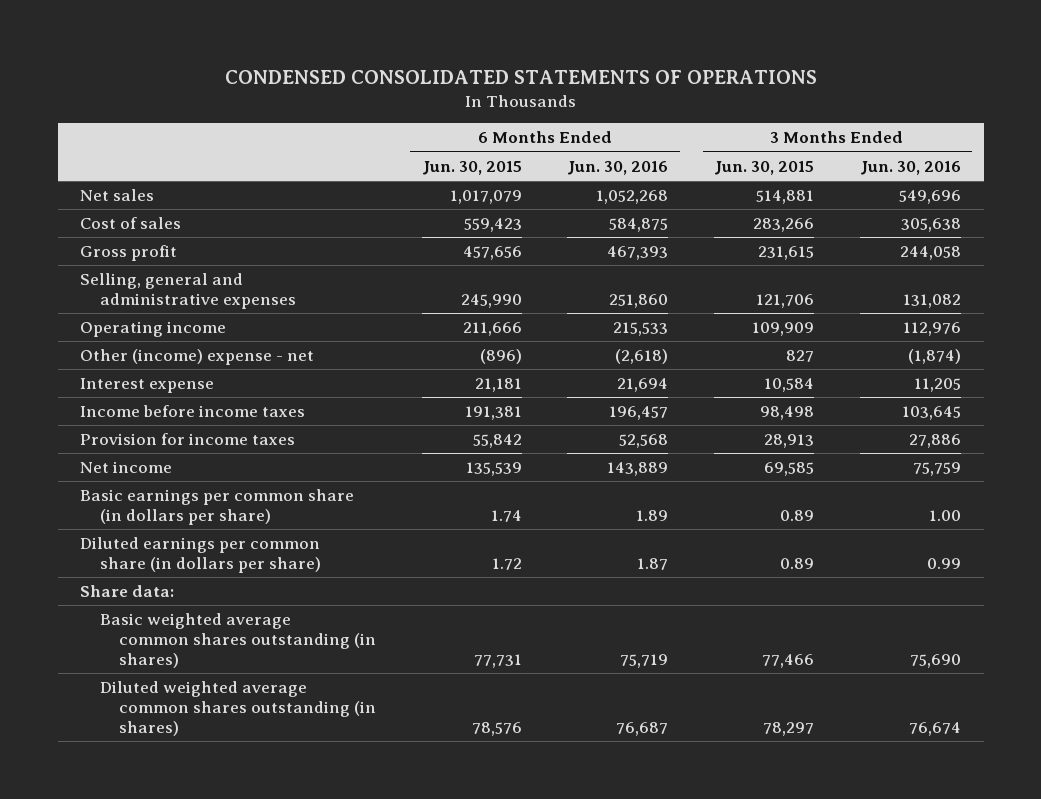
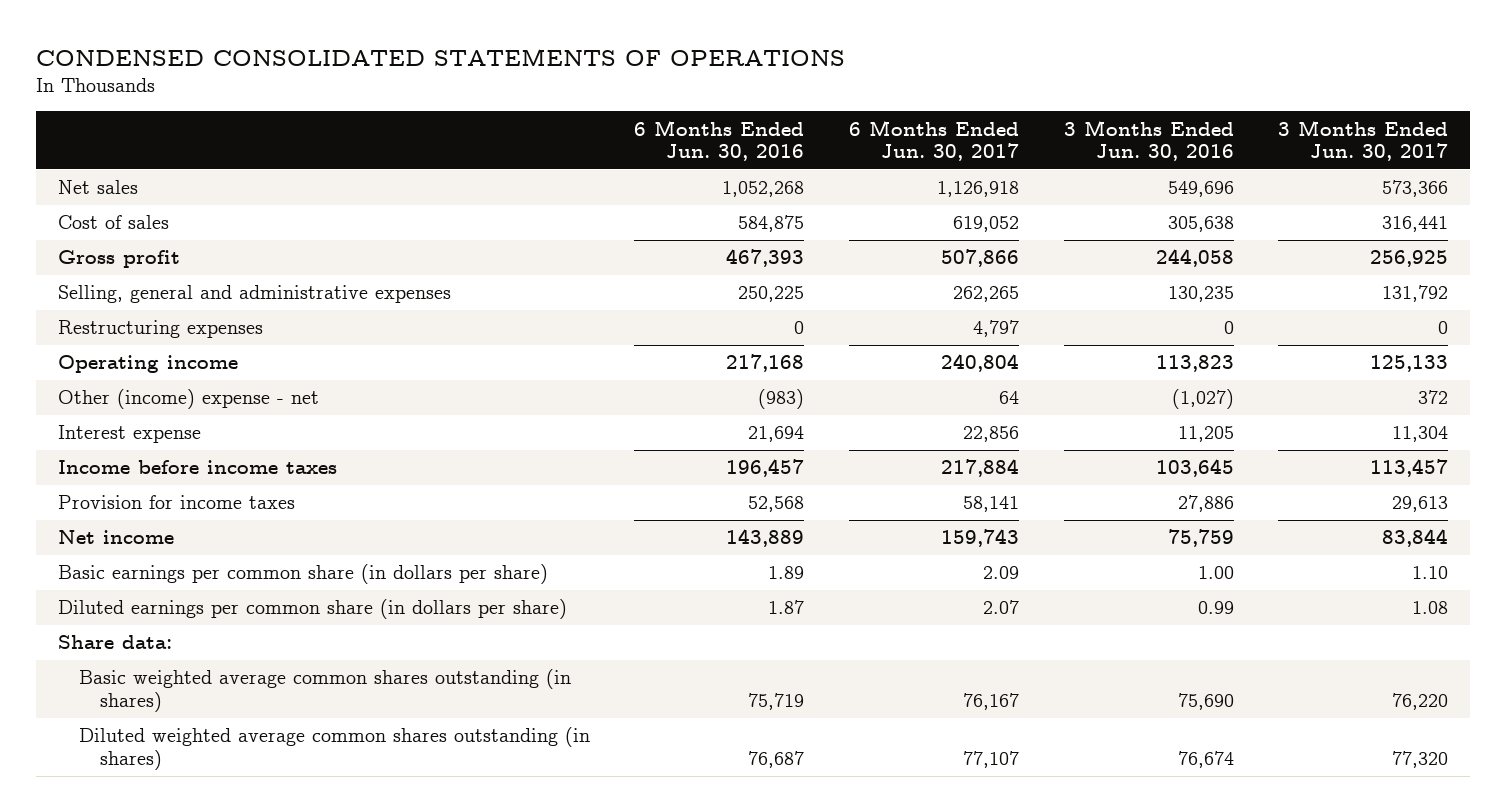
- | 6 Months Ended Jun. 30, 2015 | 6 Months Ended Jun. 30, 2016 | 3 Months Ended Jun. 30, 2015 | 3 Months Ended Jun. 30, 2016
+ | 6 Months Ended Jun. 30, 2016 | 6 Months Ended Jun. 30, 2017 | 3 Months Ended Jun. 30, 2016 | 3 Months Ended Jun. 30, 2017
- Selling, general and administrative expenses | 245,990 | 251,860 | 121,706 | 131,082
- Operating income | 211,666 | 215,533 | 109,909 | 112,976
- Other (income) expense - net | (896) | (2,618) | 827 | (1,874)
+ Selling, general and administrative expenses | 250,225 | 262,265 | 130,235 | 131,792
+ Restructuring expenses | 0 | 4,797 | 0 | 0
+ Operating income | 217,168 | 240,804 | 113,823 | 125,133
+ Other (income) expense - net | (983) | 64 | (1,027) | 372

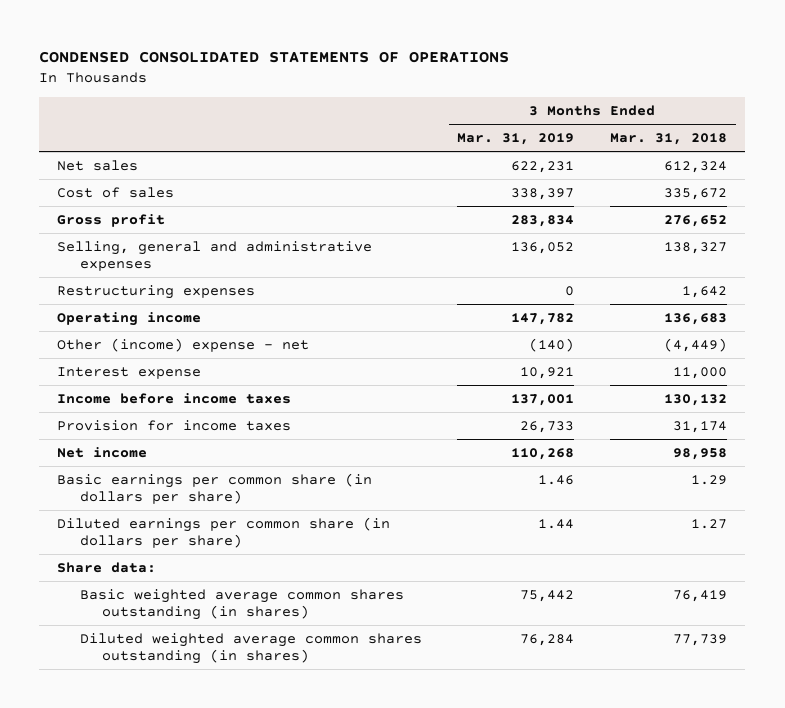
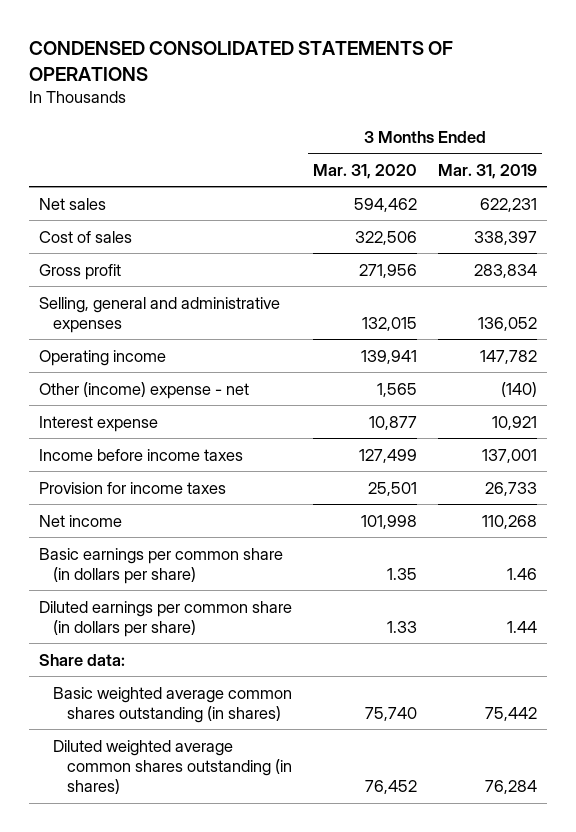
- | 3 Months Ended Mar. 31, 2019 | 3 Months Ended Mar. 31, 2018
+ | 3 Months Ended Mar. 31, 2020 | 3 Months Ended Mar. 31, 2019
- Restructuring expenses | 0 | 1,642

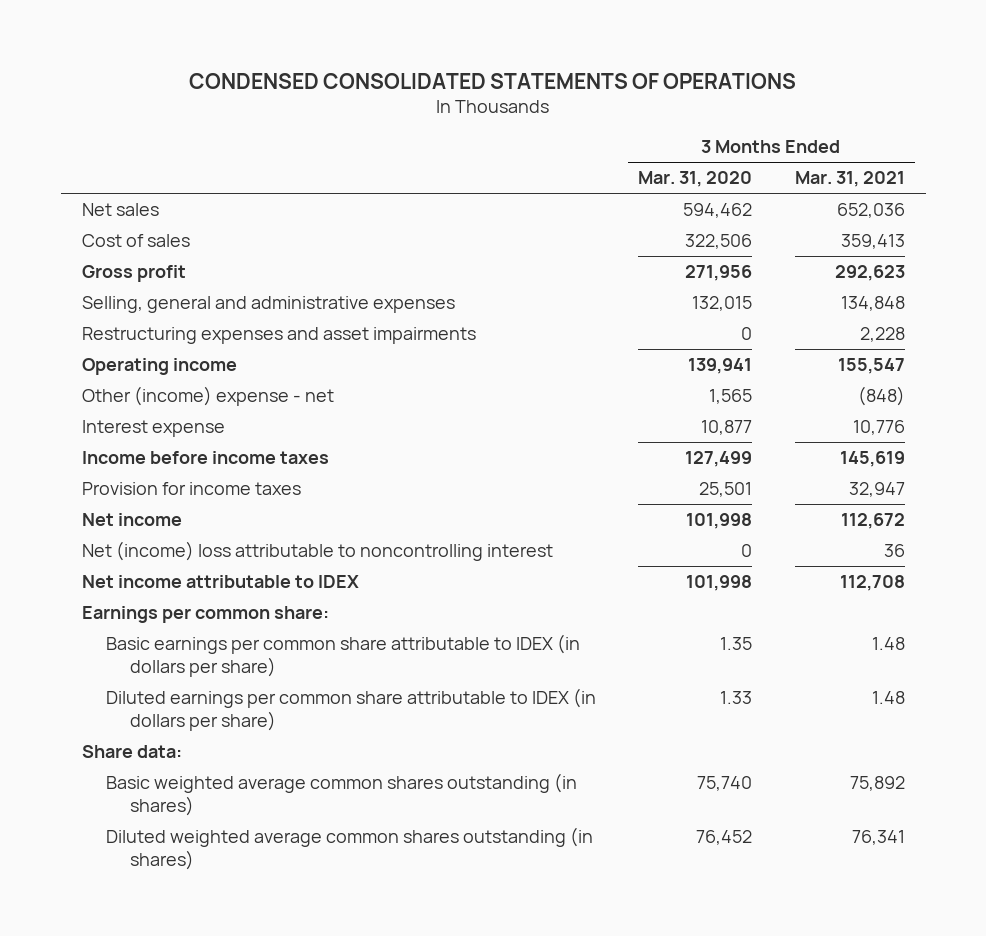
- | 3 Months Ended Mar. 31, 2020 | 3 Months Ended Mar. 31, 2019
+ | 3 Months Ended Mar. 31, 2020 | 3 Months Ended Mar. 31, 2021
+ Restructuring expenses and asset impairments | 0 | 2,228
- Basic earnings per common share (in dollars per share) | 1.35 | 1.46
- Diluted earnings per common share (in dollars per share) | 1.33 | 1.44
+ Net (income) loss attributable to noncontrolling interest | 0 | 36
+ Net income attributable to IDEX | 101,998 | 112,708
+ Earnings per common share:
+ Basic earnings per common share attributable to IDEX (in dollars per share) | 1.35 | 1.48
+ Diluted earnings per common share attributable to IDEX (in dollars per share) | 1.33 | 1.48

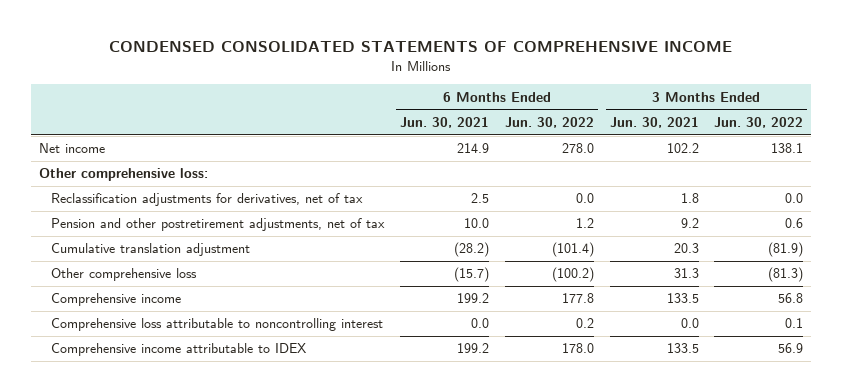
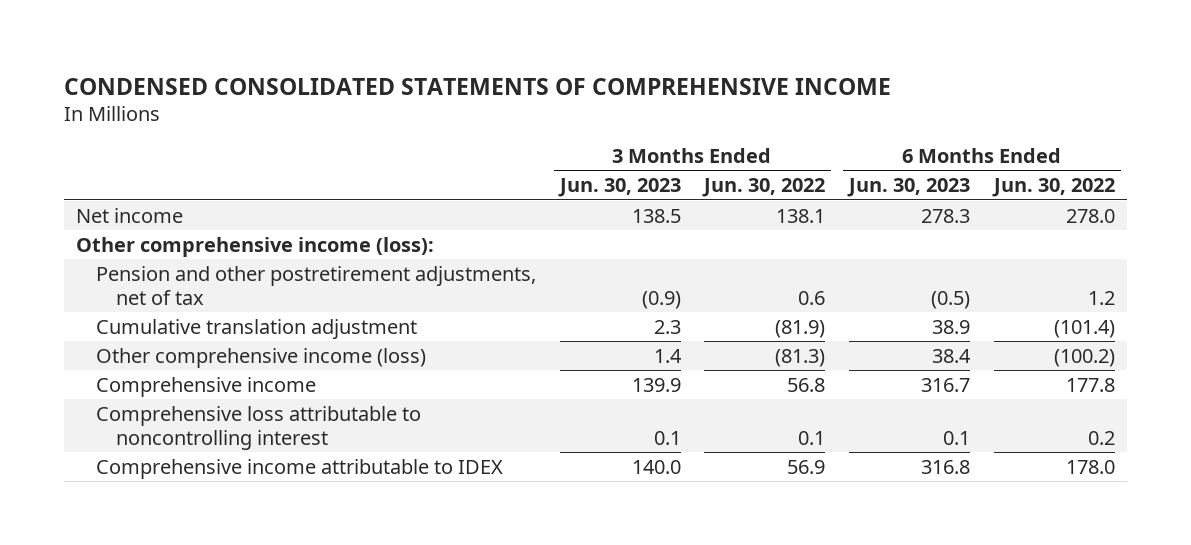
- | 6 Months Ended Jun. 30, 2021 | 6 Months Ended Jun. 30, 2022 | 3 Months Ended Jun. 30, 2021 | 3 Months Ended Jun. 30, 2022
+ | 3 Months Ended Jun. 30, 2023 | 3 Months Ended Jun. 30, 2022 | 6 Months Ended Jun. 30, 2023 | 6 Months Ended Jun. 30, 2022
- Other comprehensive loss:
- Reclassification adjustments for derivatives, net of tax | 2.5 | 0.0 | 1.8 | 0.0
+ Other comprehensive income (loss):
- Other comprehensive loss | (15.7) | (100.2) | 31.3 | (81.3)
+ Other comprehensive income (loss) | 1.4 | (81.3) | 38.4 | (100.2)

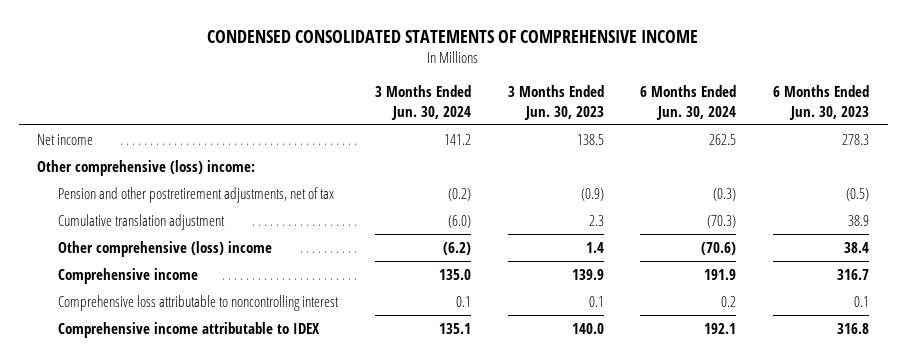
- | 3 Months Ended Jun. 30, 2023 | 3 Months Ended Jun. 30, 2022 | 6 Months Ended Jun. 30, 2023 | 6 Months Ended Jun. 30, 2022
+ | 3 Months Ended Jun. 30, 2024 | 3 Months Ended Jun. 30, 2023 | 6 Months Ended Jun. 30, 2024 | 6 Months Ended Jun. 30, 2023
- Other comprehensive income (loss):
+ Other comprehensive (loss) income:
- Other comprehensive income (loss) | 1.4 | (81.3) | 38.4 | (100.2)
+ Other comprehensive (loss) income | (6.2) | 1.4 | (70.6) | 38.4

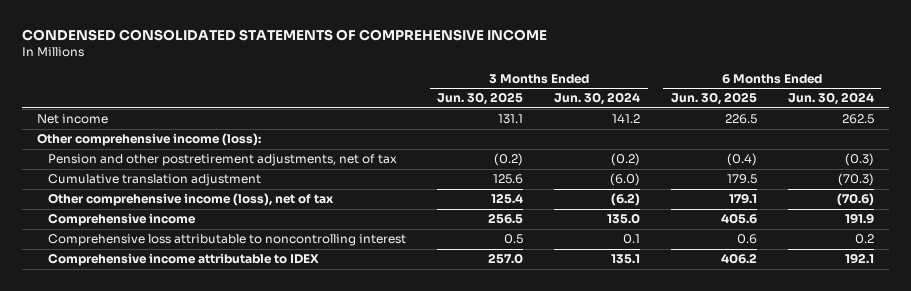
- | 3 Months Ended Jun. 30, 2024 | 3 Months Ended Jun. 30, 2023 | 6 Months Ended Jun. 30, 2024 | 6 Months Ended Jun. 30, 2023
+ | 3 Months Ended Jun. 30, 2025 | 3 Months Ended Jun. 30, 2024 | 6 Months Ended Jun. 30, 2025 | 6 Months Ended Jun. 30, 2024
- Other comprehensive (loss) income:
+ Other comprehensive income (loss):
- Other comprehensive (loss) income | (6.2) | 1.4 | (70.6) | 38.4
+ Other comprehensive income (loss), net of tax | 125.4 | (6.2) | 179.1 | (70.6)

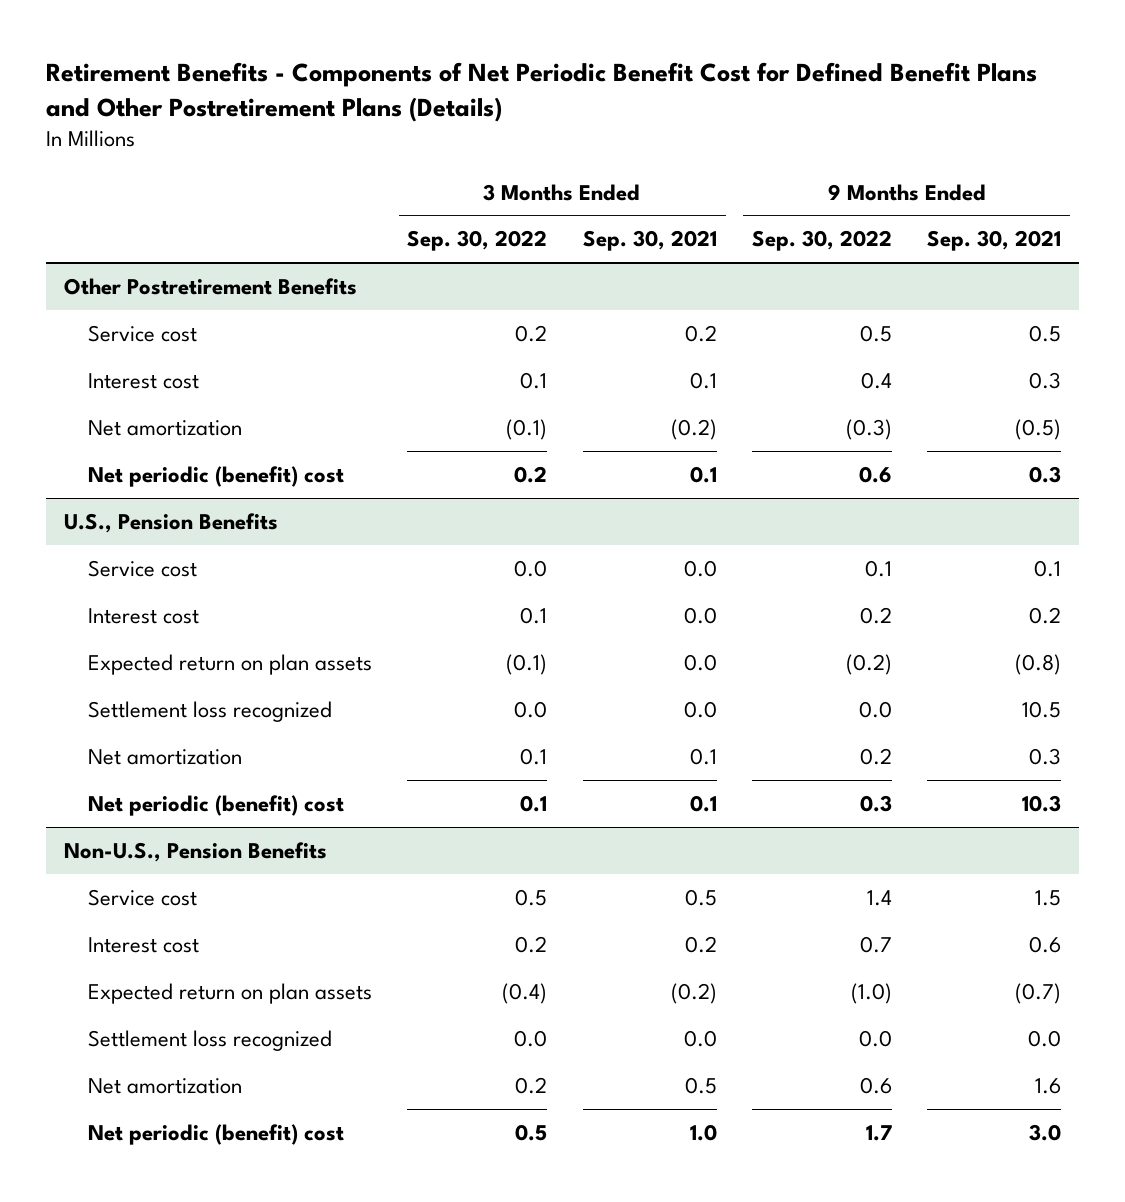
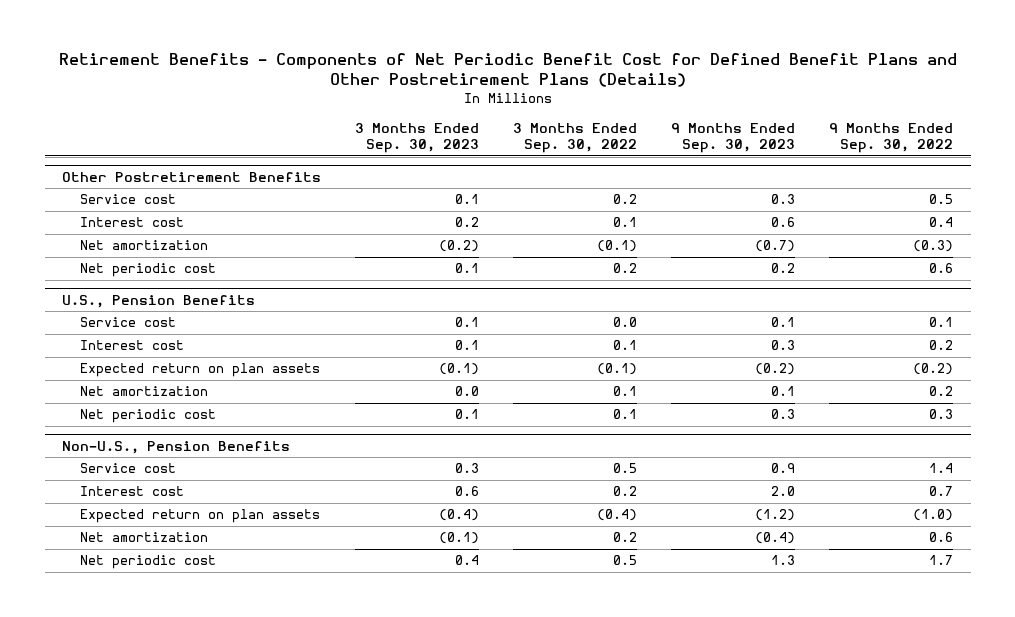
- | 3 Months Ended Sep. 30, 2022 | 3 Months Ended Sep. 30, 2021 | 9 Months Ended Sep. 30, 2022 | 9 Months Ended Sep. 30, 2021
+ | 3 Months Ended Sep. 30, 2023 | 3 Months Ended Sep. 30, 2022 | 9 Months Ended Sep. 30, 2023 | 9 Months Ended Sep. 30, 2022
@ Other Postretirement Benefits
- Net periodic (benefit) cost | 0.2 | 0.1 | 0.6 | 0.3
+ Net periodic cost | 0.1 | 0.2 | 0.2 | 0.6
@ U.S., Pension Benefits
- Settlement loss recognized | 0.0 | 0.0 | 0.0 | 10.5
- Net periodic (benefit) cost | 0.1 | 0.1 | 0.3 | 10.3
+ Net periodic cost | 0.1 | 0.1 | 0.3 | 0.3
@ Non-U.S., Pension Benefits
- Settlement loss recognized | 0.0 | 0.0 | 0.0 | 0.0
- Net periodic (benefit) cost | 0.5 | 1.0 | 1.7 | 3.0
+ Net periodic cost | 0.4 | 0.5 | 1.3 | 1.7

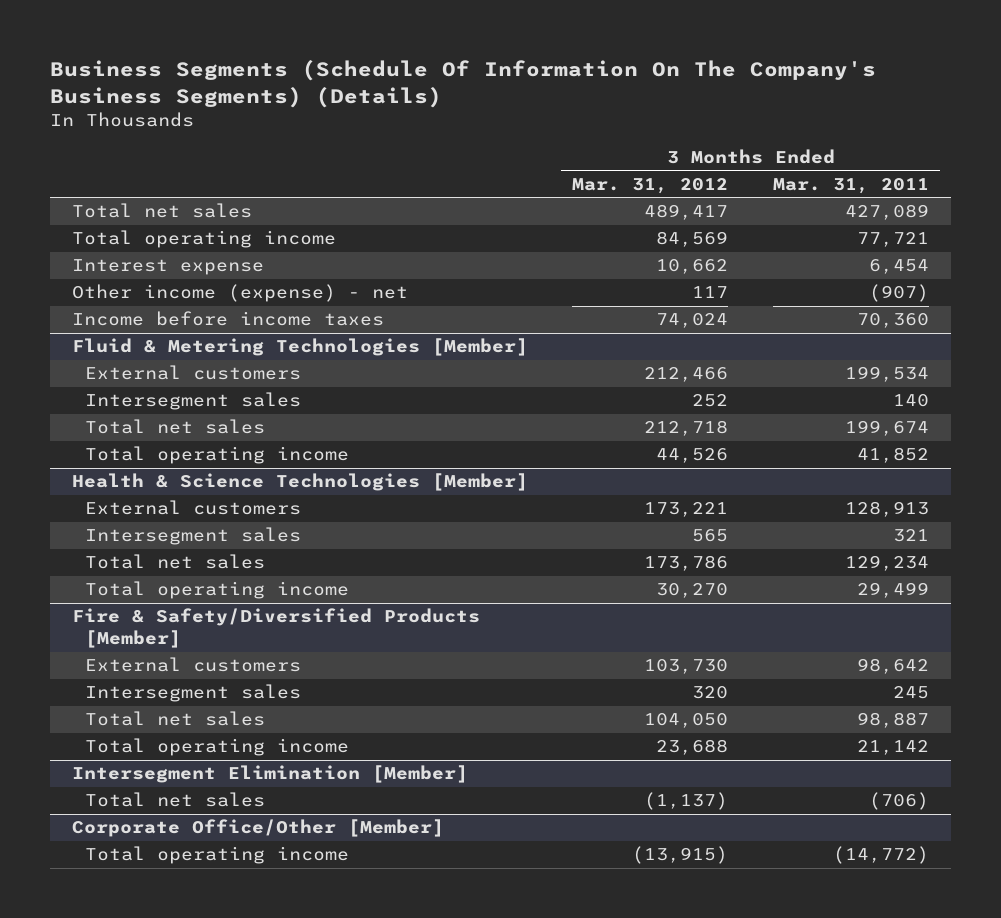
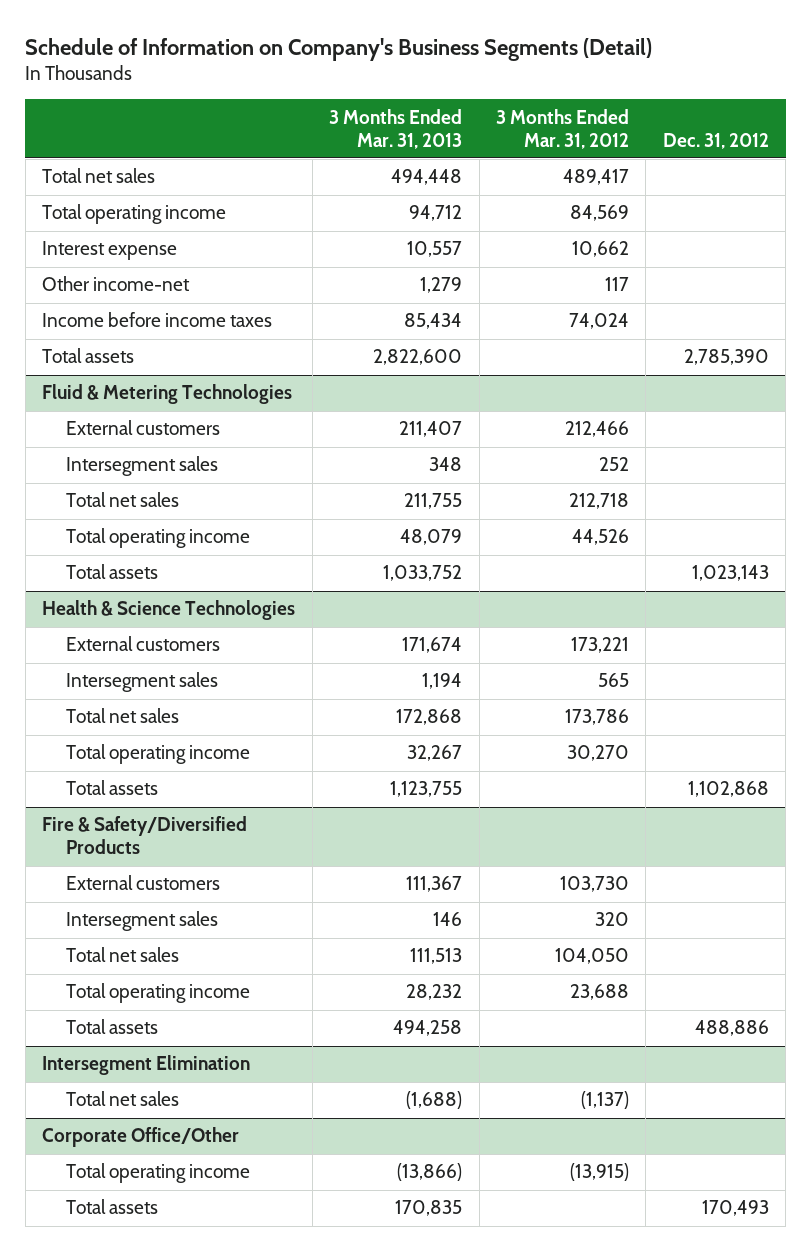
- Business Segments (Schedule Of Information On The Company's Business Segments) (Details)
+ Schedule of Information on Company's Business Segments (Detail)
- | 3 Months Ended Mar. 31, 2012 | 3 Months Ended Mar. 31, 2011
+ | 3 Months Ended Mar. 31, 2013 | 3 Months Ended Mar. 31, 2012 | Dec. 31, 2012
- Other income (expense) - net | 117 | (907)
+ Other income-net | 1,279 | 117 |
- Fluid & Metering Technologies [Member]
+ Total assets | 2,822,600 | | 2,785,390
+ Fluid & Metering Technologies
- Health & Science Technologies [Member]
+ Total assets | 1,033,752 | | 1,023,143
+ Health & Science Technologies
- Fire & Safety/Diversified Products [Member]
+ Total assets | 1,123,755 | | 1,102,868
+ Fire & Safety/Diversified Products
- Intersegment Elimination [Member]
+ Total assets | 494,258 | | 488,886
+ Intersegment Elimination
- Corporate Office/Other [Member]
+ Corporate Office/Other
+ Total assets | 170,835 | | 170,493

